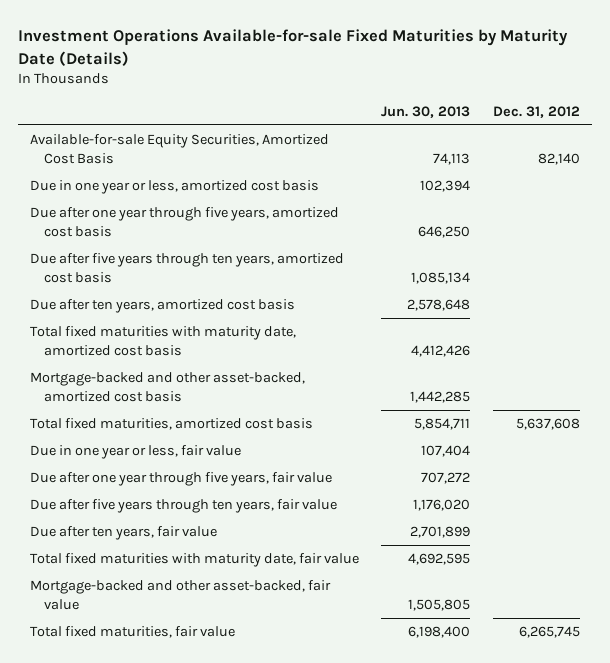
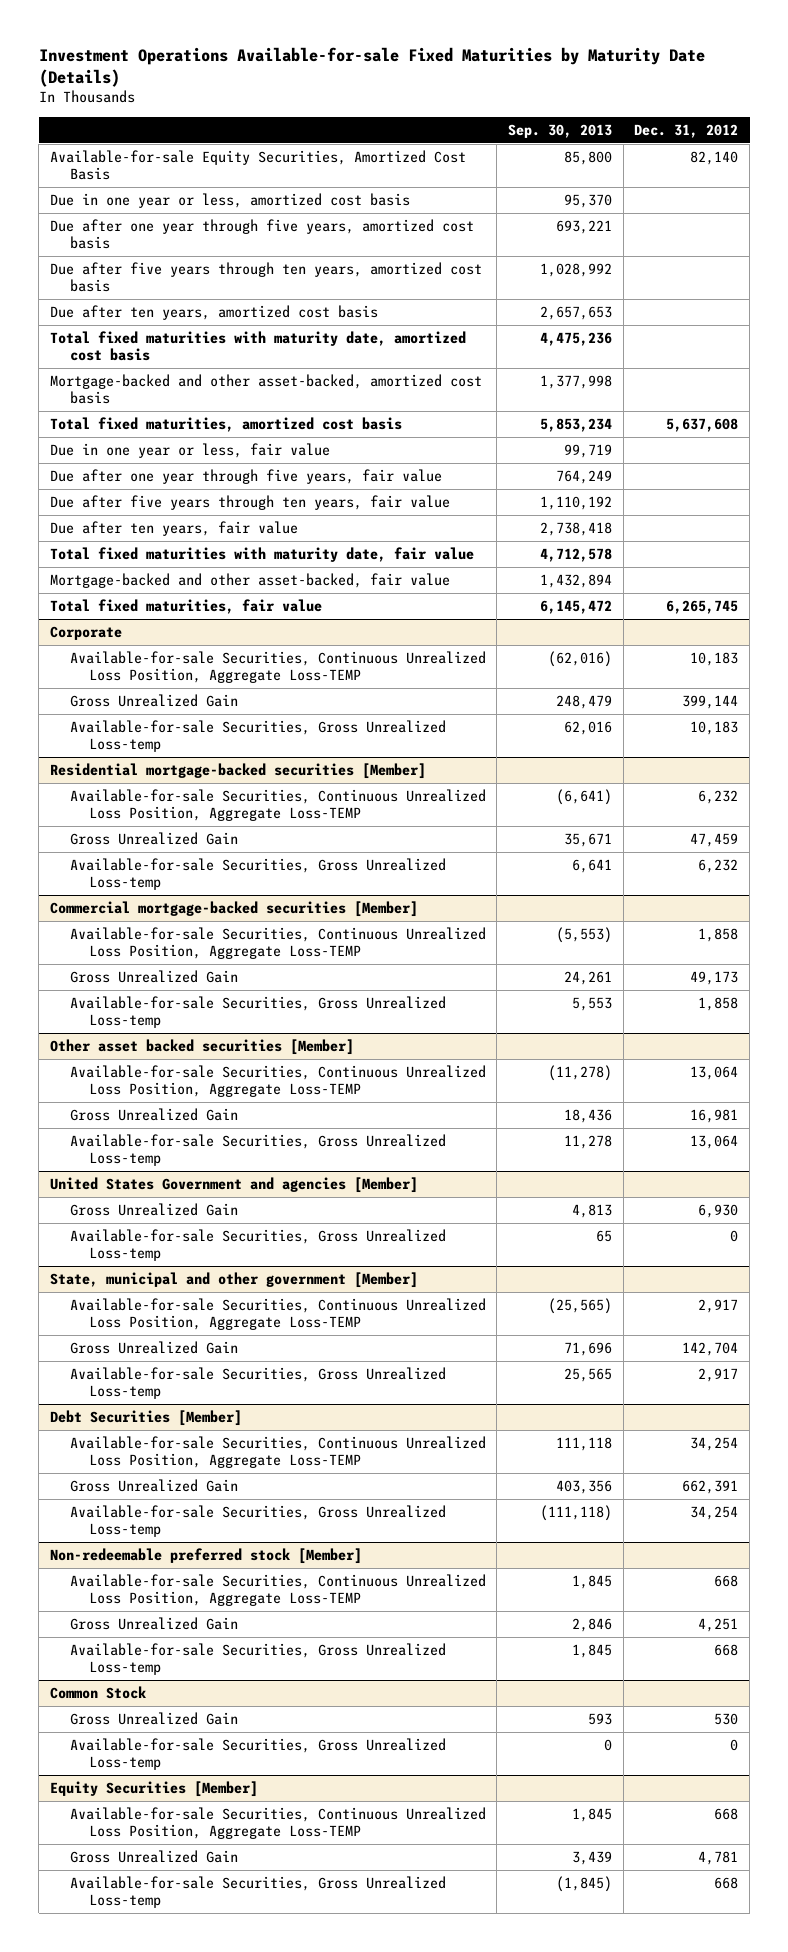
- | Jun. 30, 2013 | Dec. 31, 2012
+ | Sep. 30, 2013 | Dec. 31, 2012
+ Corporate
+ Available-for-sale Securities, Continuous Unrealized Loss Position, Aggregate Loss-TEMP | (62,016) | 10,183
+ Gross Unrealized Gain | 248,479 | 399,144
+ Available-for-sale Securities, Gross Unrealized Loss-temp | 62,016 | 10,183
+ Residential mortgage-backed securities [Member]
+ Available-for-sale Securities, Continuous Unrealized Loss Position, Aggregate Loss-TEMP | (6,641) | 6,232
+ Gross Unrealized Gain | 35,671 | 47,459
+ Available-for-sale Securities, Gross Unrealized Loss-temp | 6,641 | 6,232
+ Commercial mortgage-backed securities [Member]
+ Available-for-sale Securities, Continuous Unrealized Loss Position, Aggregate Loss-TEMP | (5,553) | 1,858
+ Gross Unrealized Gain | 24,261 | 49,173
+ Available-for-sale Securities, Gross Unrealized Loss-temp | 5,553 | 1,858
+ Other asset backed securities [Member]
+ Available-for-sale Securities, Continuous Unrealized Loss Position, Aggregate Loss-TEMP | (11,278) | 13,064
+ Gross Unrealized Gain | 18,436 | 16,981
+ Available-for-sale Securities, Gross Unrealized Loss-temp | 11,278 | 13,064
+ United States Government and agencies [Member]
+ Gross Unrealized Gain | 4,813 | 6,930
+ Available-for-sale Securities, Gross Unrealized Loss-temp | 65 | 0
+ State, municipal and other government [Member]
+ Available-for-sale Securities, Continuous Unrealized Loss Position, Aggregate Loss-TEMP | (25,565) | 2,917
+ Gross Unrealized Gain | 71,696 | 142,704
+ Available-for-sale Securities, Gross Unrealized Loss-temp | 25,565 | 2,917
+ Debt Securities [Member]
+ Available-for-sale Securities, Continuous Unrealized Loss Position, Aggregate Loss-TEMP | 111,118 | 34,254
+ Gross Unrealized Gain | 403,356 | 662,391
+ Available-for-sale Securities, Gross Unrealized Loss-temp | (111,118) | 34,254
+ Non-redeemable preferred stock [Member]
+ Available-for-sale Securities, Continuous Unrealized Loss Position, Aggregate Loss-TEMP | 1,845 | 668
+ Gross Unrealized Gain | 2,846 | 4,251
+ Available-for-sale Securities, Gross Unrealized Loss-temp | 1,845 | 668
+ Common Stock
+ Gross Unrealized Gain | 593 | 530
+ Available-for-sale Securities, Gross Unrealized Loss-temp | 0 | 0
+ Equity Securities [Member]
+ Available-for-sale Securities, Continuous Unrealized Loss Position, Aggregate Loss-TEMP | 1,845 | 668
+ Gross Unrealized Gain | 3,439 | 4,781
+ Available-for-sale Securities, Gross Unrealized Loss-temp | (1,845) | 668

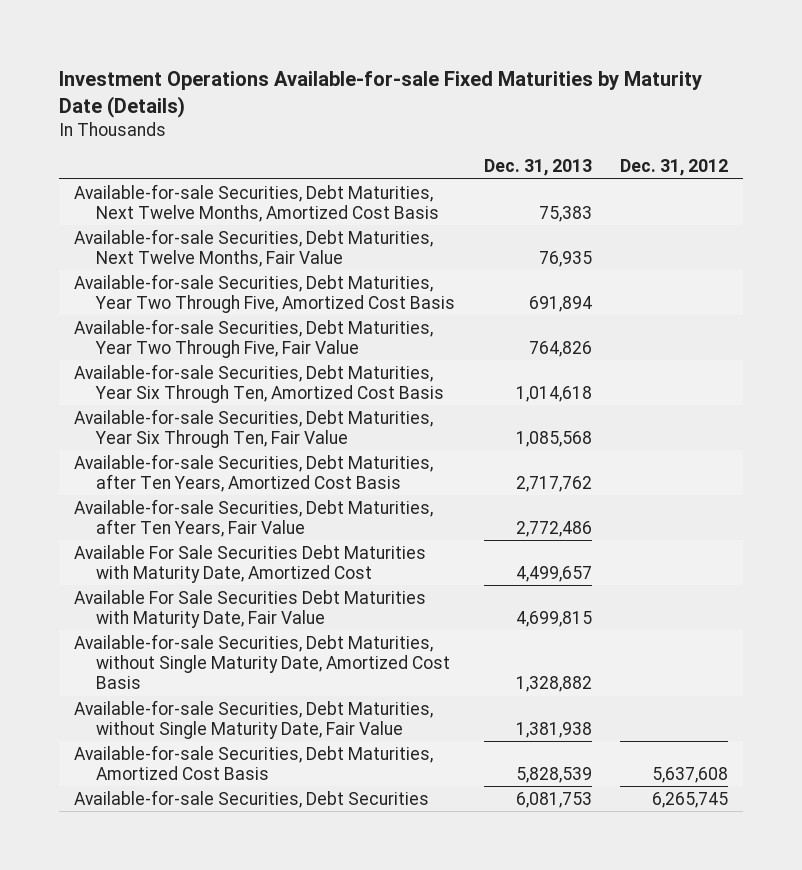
- | Sep. 30, 2013 | Dec. 31, 2012
+ | Dec. 31, 2013 | Dec. 31, 2012
- Available-for-sale Equity Securities, Amortized Cost Basis | 85,800 | 82,140
- Due in one year or less, amortized cost basis | 95,370 |
- Due after one year through five years, amortized cost basis | 693,221 |
- Due after five years through ten years, amortized cost basis | 1,028,992 |
- Due after ten years, amortized cost basis | 2,657,653 |
- Total fixed maturities with maturity date, amortized cost basis | 4,475,236 |
- Mortgage-backed and other asset-backed, amortized cost basis | 1,377,998 |
- Total fixed maturities, amortized cost basis | 5,853,234 | 5,637,608
- Due in one year or less, fair value | 99,719 |
- Due after one year through five years, fair value | 764,249 |
- Due after five years through ten years, fair value | 1,110,192 |
- Due after ten years, fair value | 2,738,418 |
- Total fixed maturities with maturity date, fair value | 4,712,578 |
- Mortgage-backed and other asset-backed, fair value | 1,432,894 |
- Total fixed maturities, fair value | 6,145,472 | 6,265,745
- Corporate
- Available-for-sale Securities, Continuous Unrealized Loss Position, Aggregate Loss-TEMP | (62,016) | 10,183
- Gross Unrealized Gain | 248,479 | 399,144
- Available-for-sale Securities, Gross Unrealized Loss-temp | 62,016 | 10,183
- Residential mortgage-backed securities [Member]
- Available-for-sale Securities, Continuous Unrealized Loss Position, Aggregate Loss-TEMP | (6,641) | 6,232
- Gross Unrealized Gain | 35,671 | 47,459
- Available-for-sale Securities, Gross Unrealized Loss-temp | 6,641 | 6,232
- Commercial mortgage-backed securities [Member]
- Available-for-sale Securities, Continuous Unrealized Loss Position, Aggregate Loss-TEMP | (5,553) | 1,858
- Gross Unrealized Gain | 24,261 | 49,173
- Available-for-sale Securities, Gross Unrealized Loss-temp | 5,553 | 1,858
- Other asset backed securities [Member]
- Available-for-sale Securities, Continuous Unrealized Loss Position, Aggregate Loss-TEMP | (11,278) | 13,064
- Gross Unrealized Gain | 18,436 | 16,981
- Available-for-sale Securities, Gross Unrealized Loss-temp | 11,278 | 13,064
- United States Government and agencies [Member]
- Gross Unrealized Gain | 4,813 | 6,930
- Available-for-sale Securities, Gross Unrealized Loss-temp | 65 | 0
- State, municipal and other government [Member]
- Available-for-sale Securities, Continuous Unrealized Loss Position, Aggregate Loss-TEMP | (25,565) | 2,917
- Gross Unrealized Gain | 71,696 | 142,704
- Available-for-sale Securities, Gross Unrealized Loss-temp | 25,565 | 2,917
- Debt Securities [Member]
- Available-for-sale Securities, Continuous Unrealized Loss Position, Aggregate Loss-TEMP | 111,118 | 34,254
- Gross Unrealized Gain | 403,356 | 662,391
- Available-for-sale Securities, Gross Unrealized Loss-temp | (111,118) | 34,254
- Non-redeemable preferred stock [Member]
- Available-for-sale Securities, Continuous Unrealized Loss Position, Aggregate Loss-TEMP | 1,845 | 668
- Gross Unrealized Gain | 2,846 | 4,251
- Available-for-sale Securities, Gross Unrealized Loss-temp | 1,845 | 668
- Common Stock
- Gross Unrealized Gain | 593 | 530
- Available-for-sale Securities, Gross Unrealized Loss-temp | 0 | 0
- Equity Securities [Member]
- Available-for-sale Securities, Continuous Unrealized Loss Position, Aggregate Loss-TEMP | 1,845 | 668
- Gross Unrealized Gain | 3,439 | 4,781
- Available-for-sale Securities, Gross Unrealized Loss-temp | (1,845) | 668
+ Available-for-sale Securities, Debt Maturities, Next Twelve Months, Amortized Cost Basis | 75,383 |
+ Available-for-sale Securities, Debt Maturities, Next Twelve Months, Fair Value | 76,935 |
+ Available-for-sale Securities, Debt Maturities, Year Two Through Five, Amortized Cost Basis | 691,894 |
+ Available-for-sale Securities, Debt Maturities, Year Two Through Five, Fair Value | 764,826 |
+ Available-for-sale Securities, Debt Maturities, Year Six Through Ten, Amortized Cost Basis | 1,014,618 |
+ Available-for-sale Securities, Debt Maturities, Year Six Through Ten, Fair Value | 1,085,568 |
+ Available-for-sale Securities, Debt Maturities, after Ten Years, Amortized Cost Basis | 2,717,762 |
+ Available-for-sale Securities, Debt Maturities, after Ten Years, Fair Value | 2,772,486 |
+ Available For Sale Securities Debt Maturities with Maturity Date, Amortized Cost | 4,499,657 |
+ Available For Sale Securities Debt Maturities with Maturity Date, Fair Value | 4,699,815 |
+ Available-for-sale Securities, Debt Maturities, without Single Maturity Date, Amortized Cost Basis | 1,328,882 |
+ Available-for-sale Securities, Debt Maturities, without Single Maturity Date, Fair Value | 1,381,938 |
+ Available-for-sale Securities, Debt Maturities, Amortized Cost Basis | 5,828,539 | 5,637,608
+ Available-for-sale Securities, Debt Securities | 6,081,753 | 6,265,745

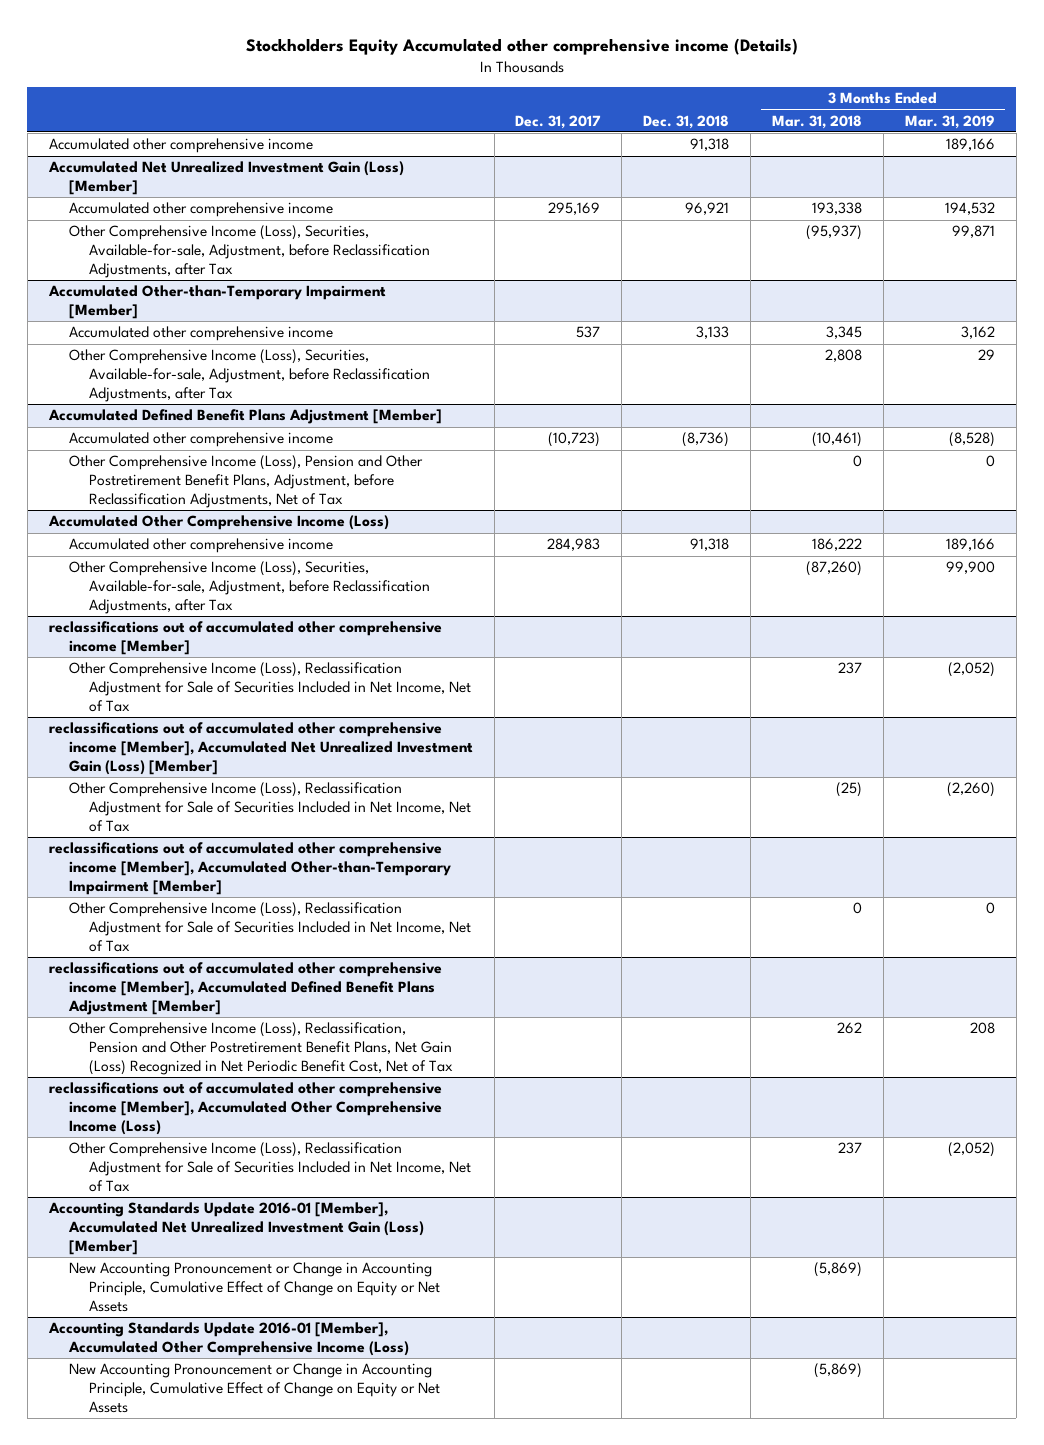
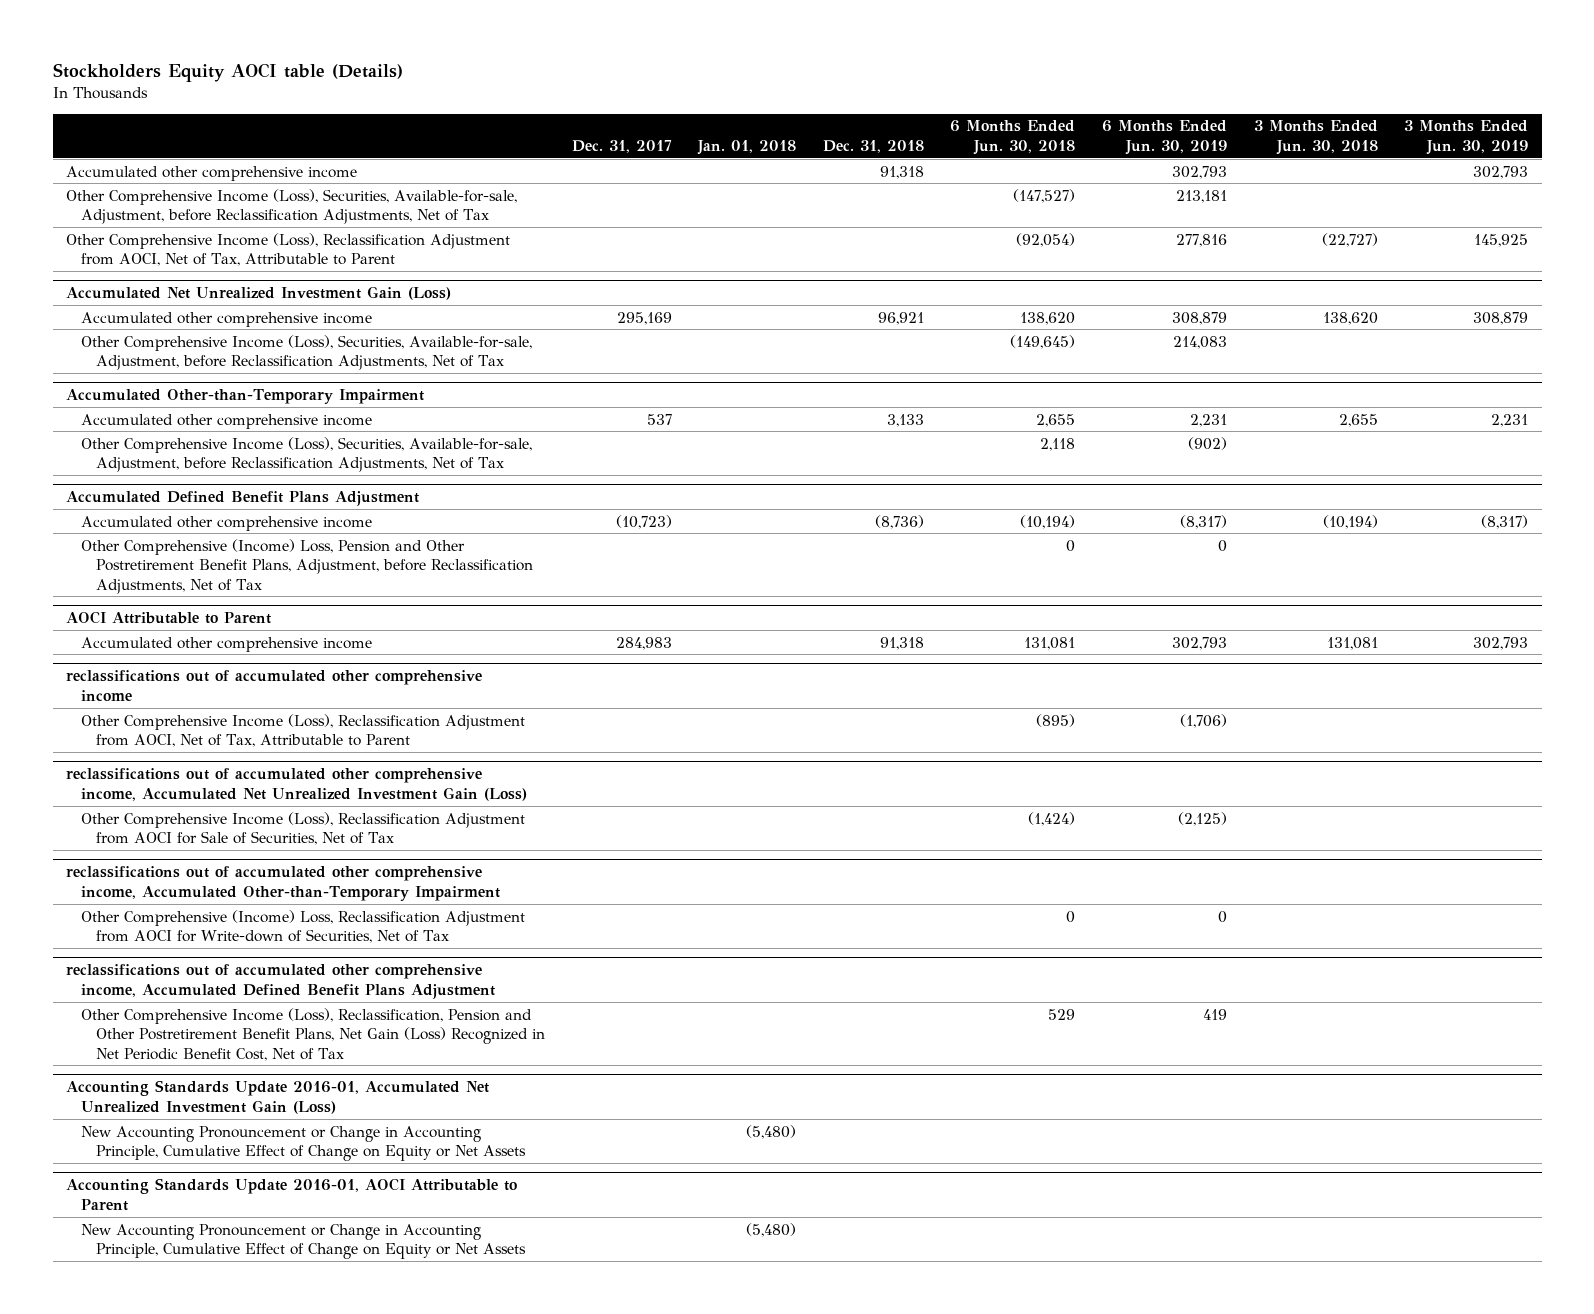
- Stockholders Equity Accumulated other comprehensive income (Details)
+ Stockholders Equity AOCI table (Details)
- | Dec. 31, 2017 | Dec. 31, 2018 | 3 Months Ended Mar. 31, 2018 | 3 Months Ended Mar. 31, 2019
+ | Dec. 31, 2017 | Jan. 01, 2018 | Dec. 31, 2018 | 6 Months Ended Jun. 30, 2018 | 6 Months Ended Jun. 30, 2019 | 3 Months Ended Jun. 30, 2018 | 3 Months Ended Jun. 30, 2019
- Accumulated Net Unrealized Investment Gain (Loss) [Member]
+ Other Comprehensive Income (Loss), Securities, Available-for-sale, Adjustment, before Reclassification Adjustments, Net of Tax | | | | (147,527) | 213,181 | |
+ Other Comprehensive Income (Loss), Reclassification Adjustment from AOCI, Net of Tax, Attributable to Parent | | | | (92,054) | 277,816 | (22,727) | 145,925
+ Accumulated Net Unrealized Investment Gain (Loss)
- Other Comprehensive Income (Loss), Securities, Available-for-sale, Adjustment, before Reclassification Adjustments, after Tax | | | (95,937) | 99,871
- Accumulated Other-than-Temporary Impairment [Member]
+ Other Comprehensive Income (Loss), Securities, Available-for-sale, Adjustment, before Reclassification Adjustments, Net of Tax | | | | (149,645) | 214,083 | |
+ Accumulated Other-than-Temporary Impairment
- Other Comprehensive Income (Loss), Securities, Available-for-sale, Adjustment, before Reclassification Adjustments, after Tax | | | 2,808 | 29
- Accumulated Defined Benefit Plans Adjustment [Member]
+ Other Comprehensive Income (Loss), Securities, Available-for-sale, Adjustment, before Reclassification Adjustments, Net of Tax | | | | 2,118 | (902) | |
+ Accumulated Defined Benefit Plans Adjustment
- Other Comprehensive Income (Loss), Pension and Other Postretirement Benefit Plans, Adjustment, before Reclassification Adjustments, Net of Tax | | | 0 | 0
- Accumulated Other Comprehensive Income (Loss)
+ Other Comprehensive (Income) Loss, Pension and Other Postretirement Benefit Plans, Adjustment, before Reclassification Adjustments, Net of Tax | | | | 0 | 0 | |
+ AOCI Attributable to Parent
- Other Comprehensive Income (Loss), Securities, Available-for-sale, Adjustment, before Reclassification Adjustments, after Tax | | | (87,260) | 99,900
- reclassifications out of accumulated other comprehensive income [Member]
- Other Comprehensive Income (Loss), Reclassification Adjustment for Sale of Securities Included in Net Income, Net of Tax | | | 237 | (2,052)
- reclassifications out of accumulated other comprehensive income [Member], Accumulated Net Unrealized Investment Gain (Loss) [Member]
- Other Comprehensive Income (Loss), Reclassification Adjustment for Sale of Securities Included in Net Income, Net of Tax | | | (25) | (2,260)
- reclassifications out of accumulated other comprehensive income [Member], Accumulated Other-than-Temporary Impairment [Member]
- Other Comprehensive Income (Loss), Reclassification Adjustment for Sale of Securities Included in Net Income, Net of Tax | | | 0 | 0
- reclassifications out of accumulated other comprehensive income [Member], Accumulated Defined Benefit Plans Adjustment [Member]
+ reclassifications out of accumulated other comprehensive income
+ Other Comprehensive Income (Loss), Reclassification Adjustment from AOCI, Net of Tax, Attributable to Parent | | | | (895) | (1,706) | |
+ reclassifications out of accumulated other comprehensive income, Accumulated Net Unrealized Investment Gain (Loss)
+ Other Comprehensive Income (Loss), Reclassification Adjustment from AOCI for Sale of Securities, Net of Tax | | | | (1,424) | (2,125) | |
+ reclassifications out of accumulated other comprehensive income, Accumulated Other-than-Temporary Impairment
+ Other Comprehensive (Income) Loss, Reclassification Adjustment from AOCI for Write-down of Securities, Net of Tax | | | | 0 | 0 | |
+ reclassifications out of accumulated other comprehensive income, Accumulated Defined Benefit Plans Adjustment
- reclassifications out of accumulated other comprehensive income [Member], Accumulated Other Comprehensive Income (Loss)
- Other Comprehensive Income (Loss), Reclassification Adjustment for Sale of Securities Included in Net Income, Net of Tax | | | 237 | (2,052)
- Accounting Standards Update 2016-01 [Member], Accumulated Net Unrealized Investment Gain (Loss) [Member]
+ Accounting Standards Update 2016-01, Accumulated Net Unrealized Investment Gain (Loss)
- Accounting Standards Update 2016-01 [Member], Accumulated Other Comprehensive Income (Loss)
- New Accounting Pronouncement or Change in Accounting Principle, Cumulative Effect of Change on Equity or Net Assets | | | (5,869) |
+ Accounting Standards Update 2016-01, AOCI Attributable to Parent
+ New Accounting Pronouncement or Change in Accounting Principle, Cumulative Effect of Change on Equity or Net Assets | | (5,480) | | | | |

